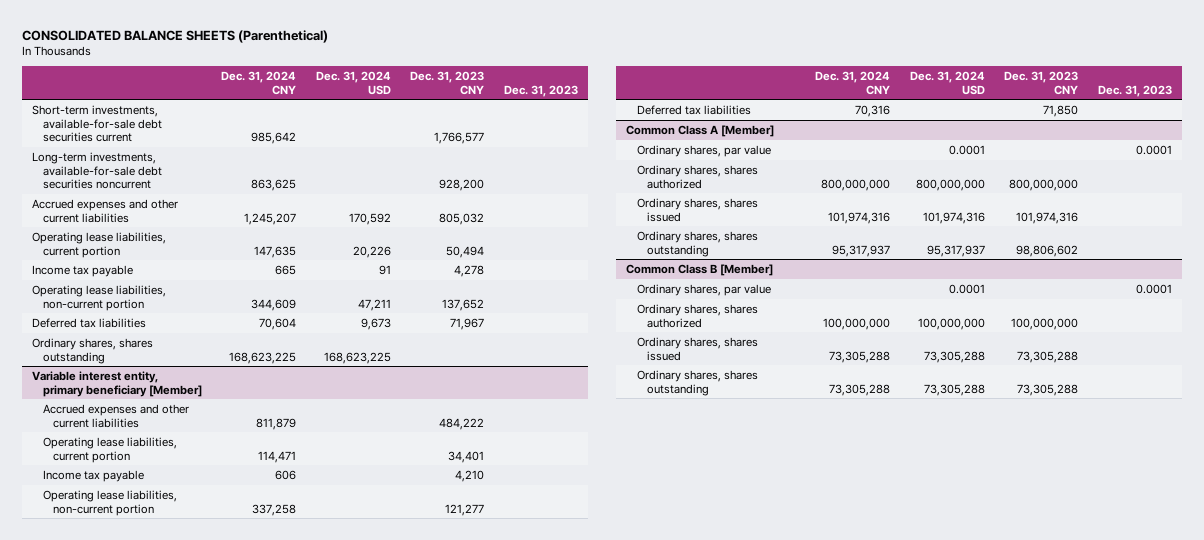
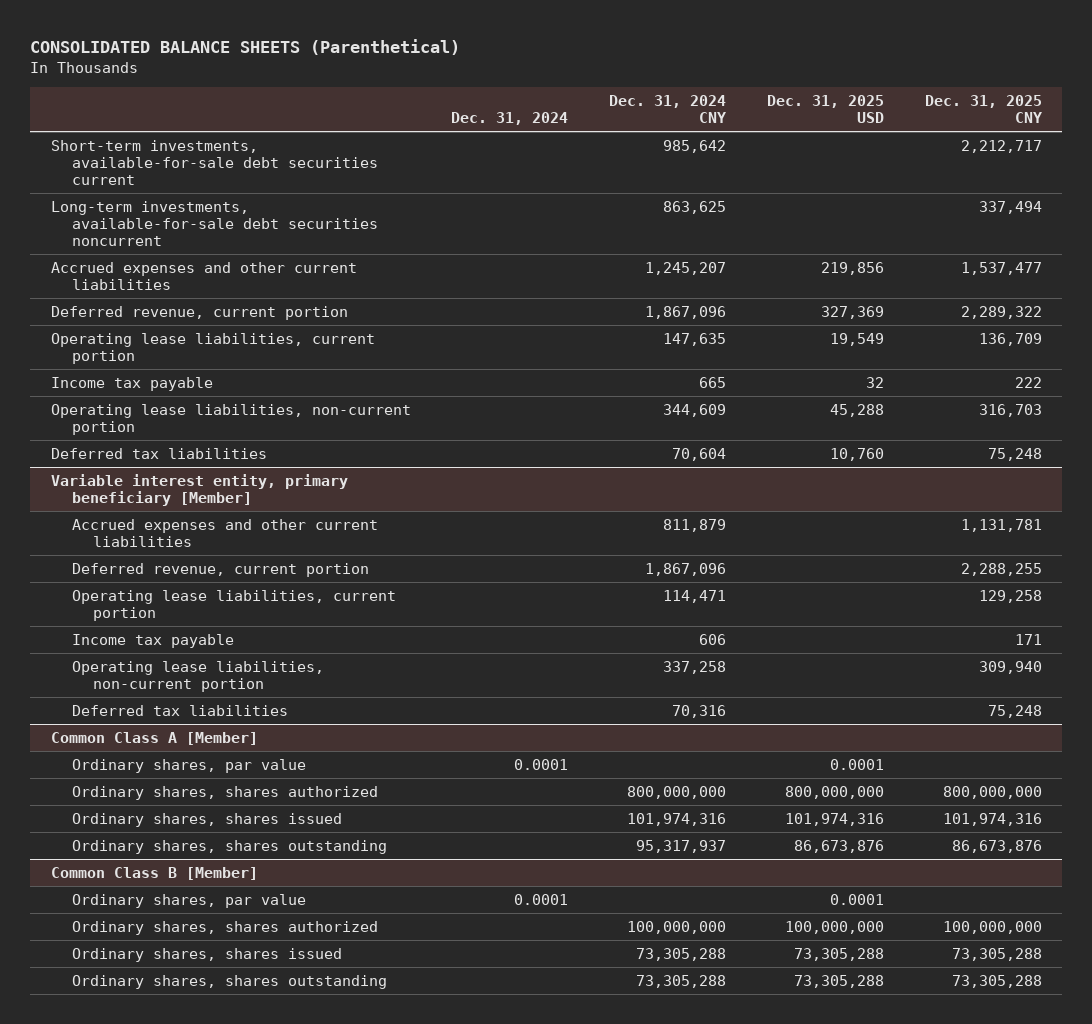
- | Dec. 31, 2024 CNY | Dec. 31, 2024 USD | Dec. 31, 2023 CNY | Dec. 31, 2023
+ | Dec. 31, 2024 | Dec. 31, 2024 CNY | Dec. 31, 2025 USD | Dec. 31, 2025 CNY
+ Deferred revenue, current portion | | 1,867,096 | 327,369 | 2,289,322
- Ordinary shares, shares outstanding | 168,623,225 | 168,623,225 | |
@ Variable interest entity, primary beneficiary [Member]
+ Deferred revenue, current portion | | 1,867,096 | | 2,288,255

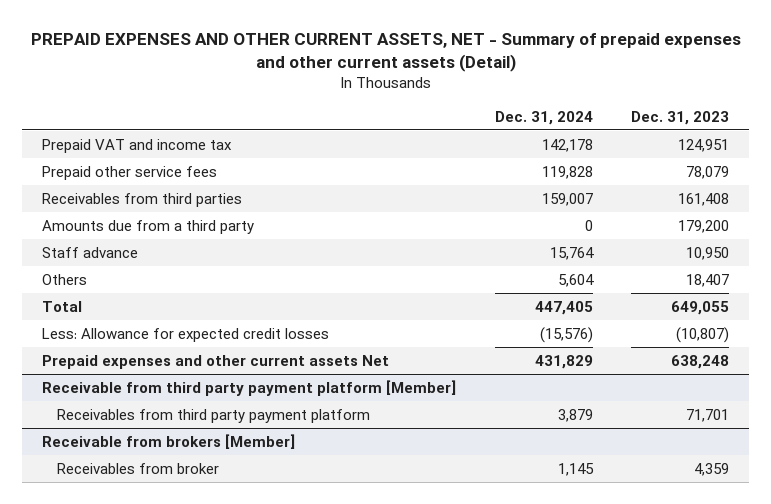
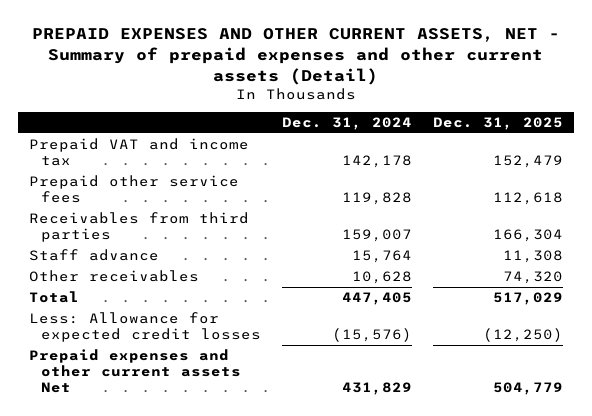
- | Dec. 31, 2024 | Dec. 31, 2023
+ | Dec. 31, 2024 | Dec. 31, 2025
- Amounts due from a third party | 0 | 179,200
- Others | 5,604 | 18,407
+ Other receivables | 10,628 | 74,320
- Receivable from third party payment platform [Member]
- Receivables from third party payment platform | 3,879 | 71,701
- Receivable from brokers [Member]
- Receivables from broker | 1,145 | 4,359

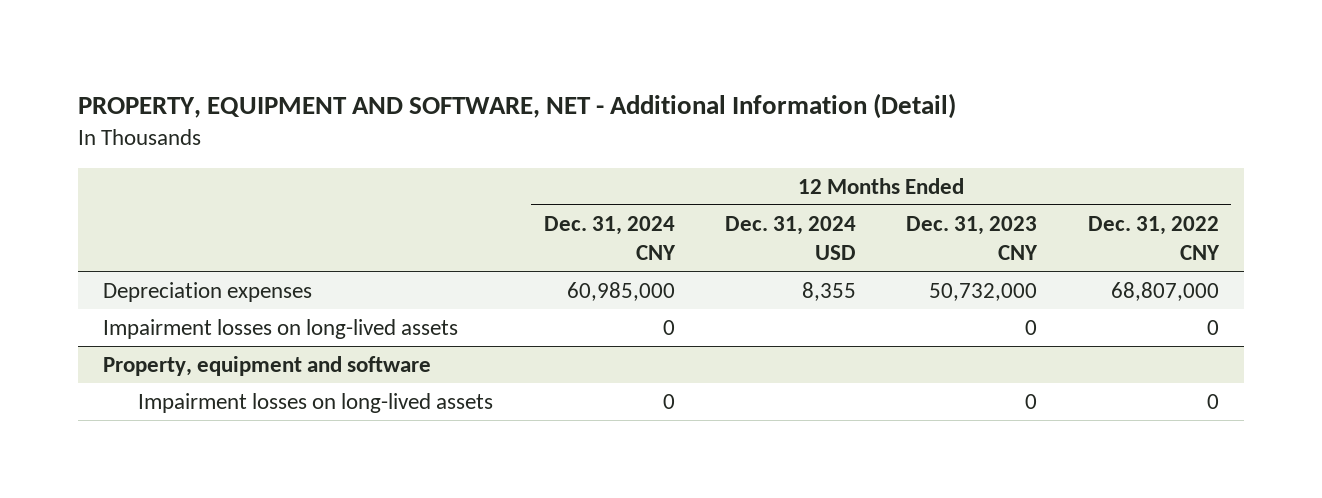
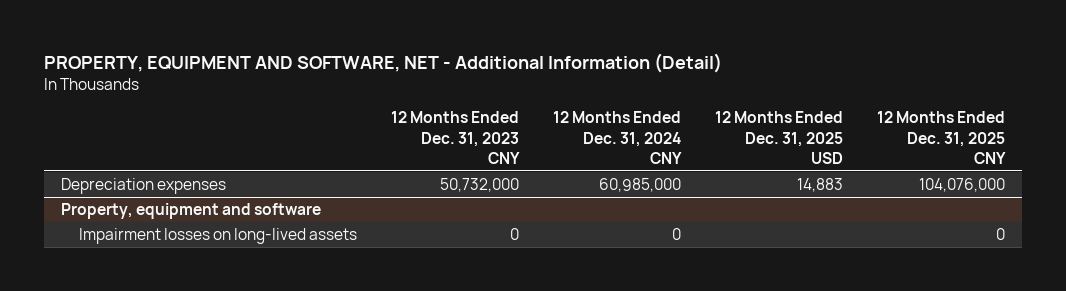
- | 12 Months Ended Dec. 31, 2024 CNY | 12 Months Ended Dec. 31, 2024 USD | 12 Months Ended Dec. 31, 2023 CNY | 12 Months Ended Dec. 31, 2022 CNY
+ | 12 Months Ended Dec. 31, 2023 CNY | 12 Months Ended Dec. 31, 2024 CNY | 12 Months Ended Dec. 31, 2025 USD | 12 Months Ended Dec. 31, 2025 CNY
- Impairment losses on long-lived assets | 0 | | 0 | 0

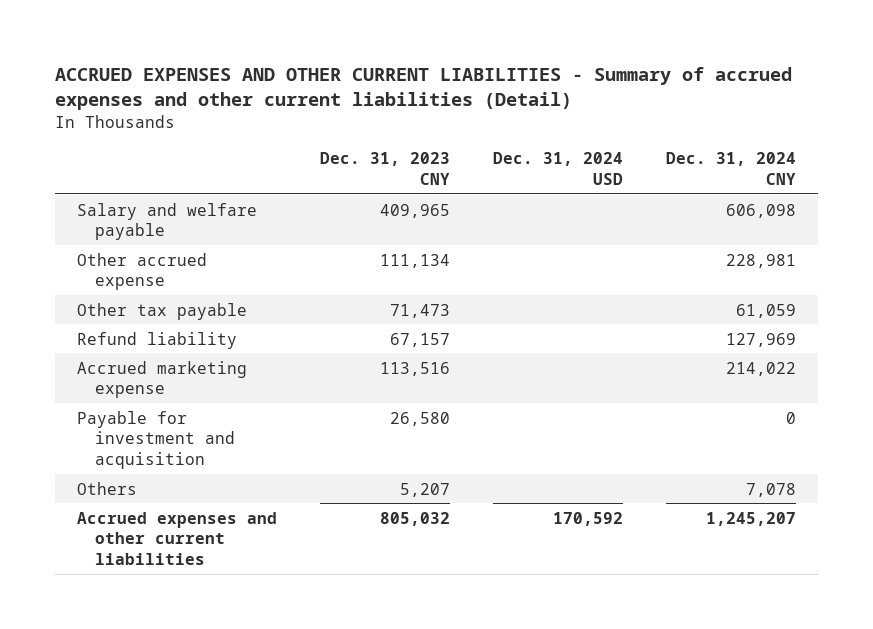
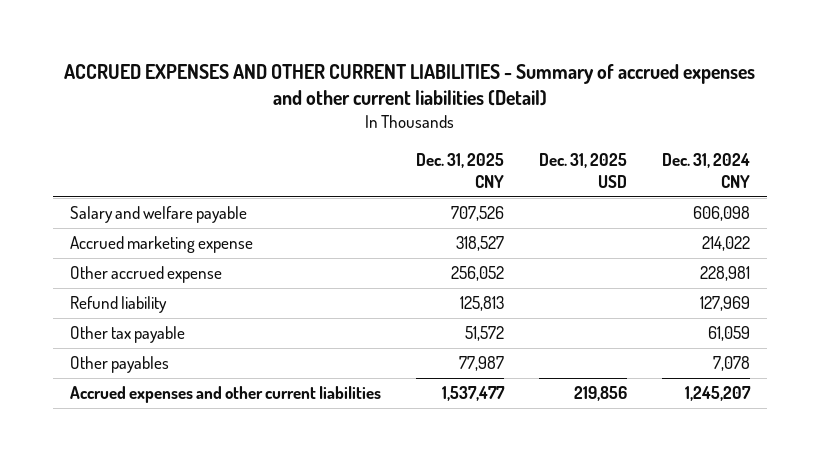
- | Dec. 31, 2023 CNY | Dec. 31, 2024 USD | Dec. 31, 2024 CNY
+ | Dec. 31, 2025 CNY | Dec. 31, 2025 USD | Dec. 31, 2024 CNY
moved up: Accrued marketing expense | 318,527 | | 214,022
- Payable for investment and acquisition | 26,580 | | 0
- Others | 5,207 | | 7,078
moved down: Other tax payable | 51,572 | | 61,059
+ Other payables | 77,987 | | 7,078

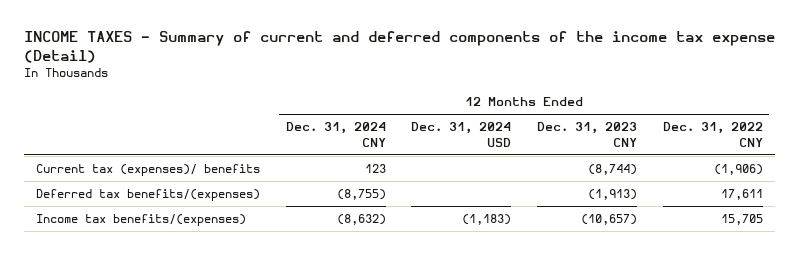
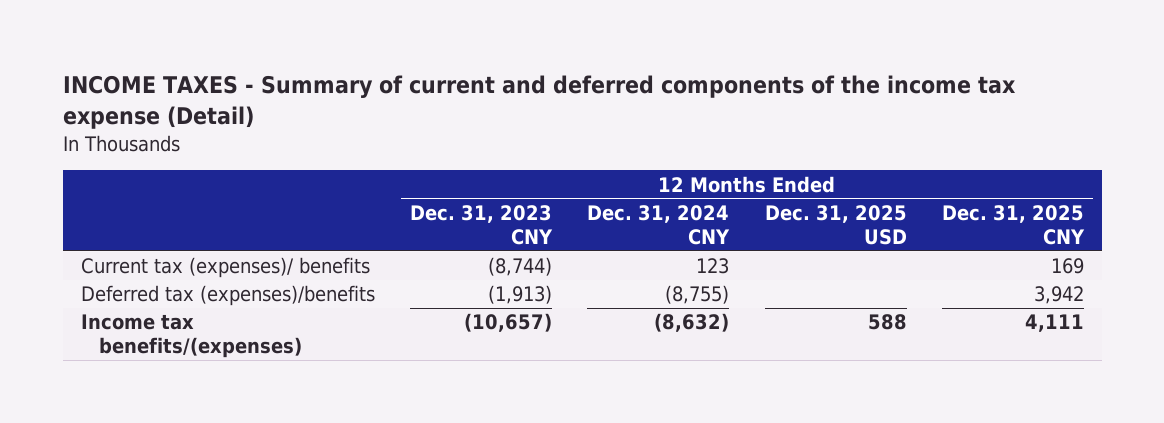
- | 12 Months Ended Dec. 31, 2024 CNY | 12 Months Ended Dec. 31, 2024 USD | 12 Months Ended Dec. 31, 2023 CNY | 12 Months Ended Dec. 31, 2022 CNY
+ | 12 Months Ended Dec. 31, 2023 CNY | 12 Months Ended Dec. 31, 2024 CNY | 12 Months Ended Dec. 31, 2025 USD | 12 Months Ended Dec. 31, 2025 CNY
- Deferred tax benefits/(expenses) | (8,755) | | (1,913) | 17,611
+ Deferred tax (expenses)/benefits | (1,913) | (8,755) | | 3,942

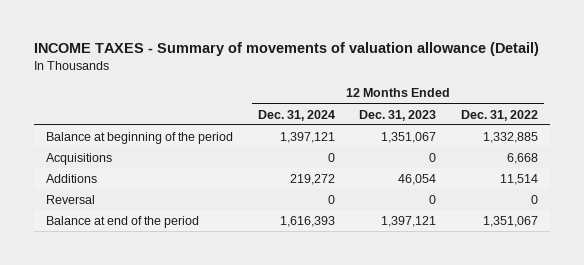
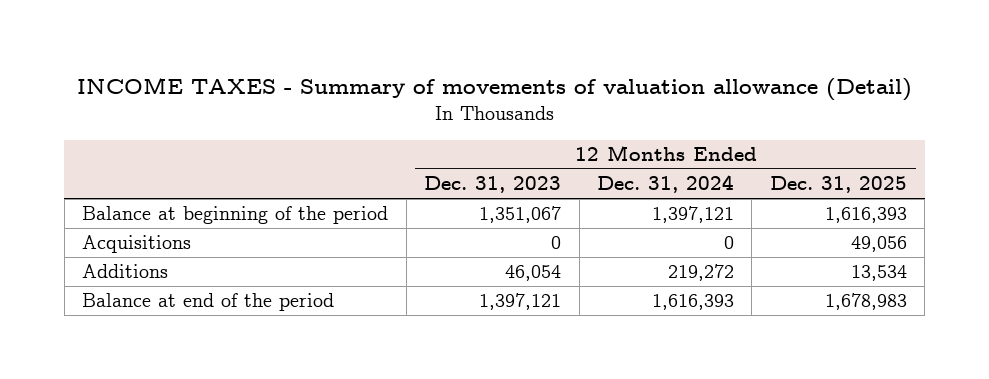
- | 12 Months Ended Dec. 31, 2024 | 12 Months Ended Dec. 31, 2023 | 12 Months Ended Dec. 31, 2022
+ | 12 Months Ended Dec. 31, 2023 | 12 Months Ended Dec. 31, 2024 | 12 Months Ended Dec. 31, 2025
- Reversal | 0 | 0 | 0

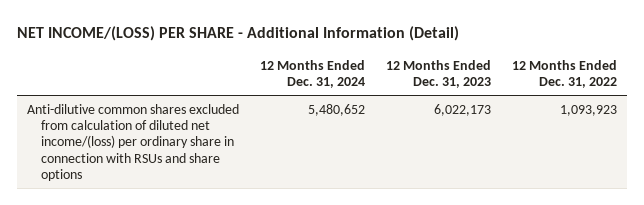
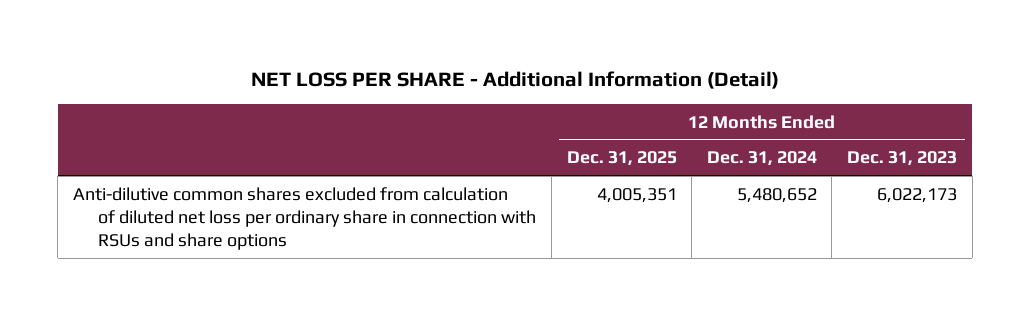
- NET INCOME/(LOSS) PER SHARE - Additional Information (Detail)
+ NET LOSS PER SHARE - Additional Information (Detail)
- | 12 Months Ended Dec. 31, 2024 | 12 Months Ended Dec. 31, 2023 | 12 Months Ended Dec. 31, 2022
+ | 12 Months Ended Dec. 31, 2025 | 12 Months Ended Dec. 31, 2024 | 12 Months Ended Dec. 31, 2023
- Anti-dilutive common shares excluded from calculation of diluted net income/(loss) per ordinary share in connection with RSUs and share options | 5,480,652 | 6,022,173 | 1,093,923
+ Anti-dilutive common shares excluded from calculation of diluted net loss per ordinary share in connection with RSUs and share options | 4,005,351 | 5,480,652 | 6,022,173

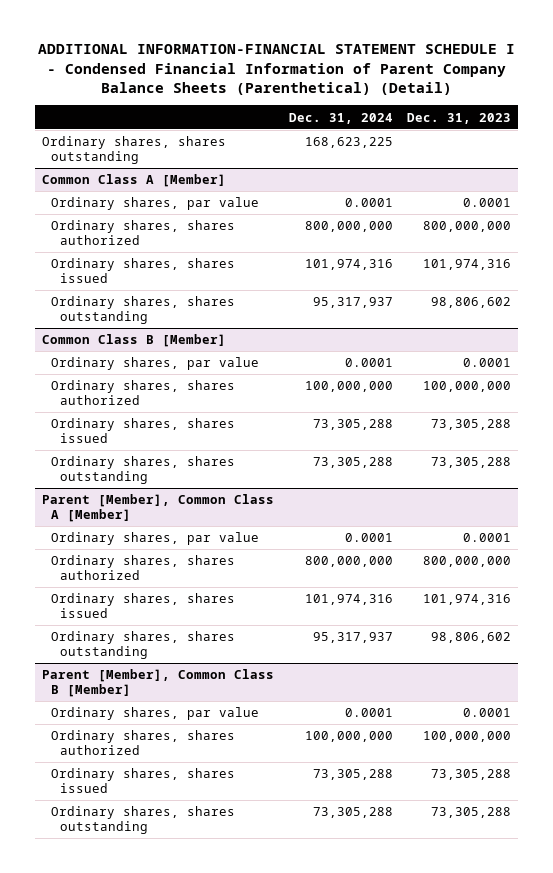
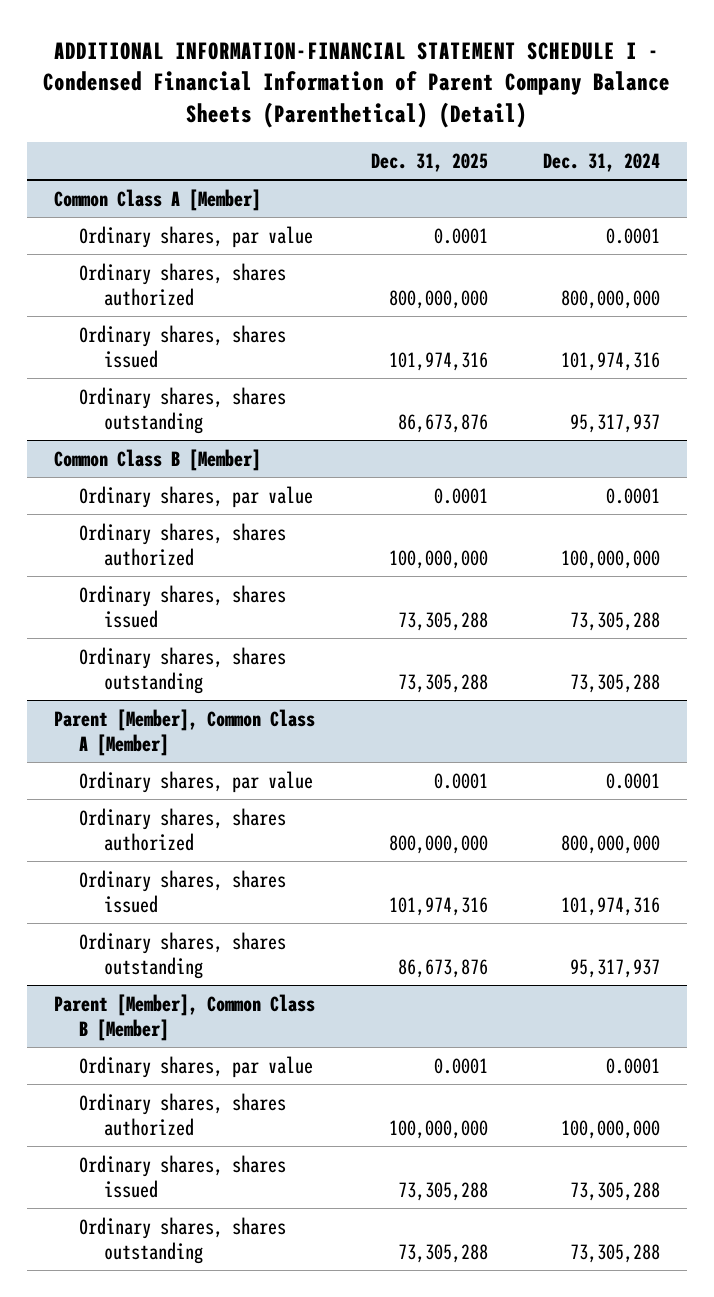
- | Dec. 31, 2024 | Dec. 31, 2023
+ | Dec. 31, 2025 | Dec. 31, 2024
- Ordinary shares, shares outstanding | 168,623,225 |

